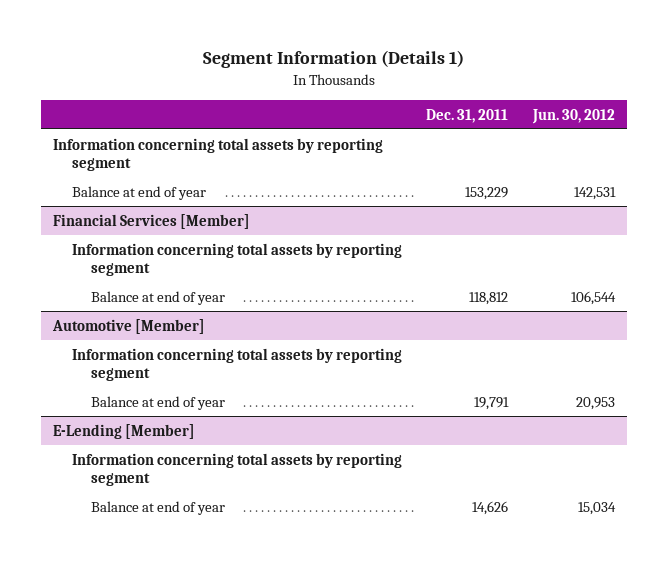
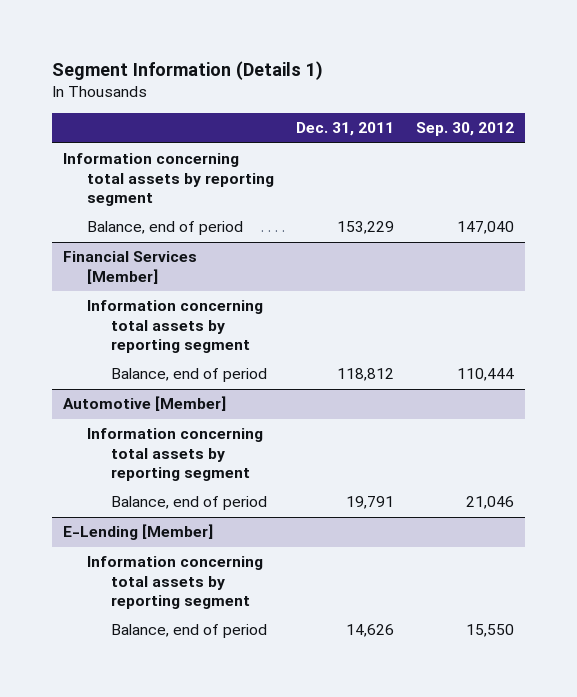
- | Dec. 31, 2011 | Jun. 30, 2012
+ | Dec. 31, 2011 | Sep. 30, 2012
- Balance at end of year | 153,229 | 142,531
+ Balance, end of period | 153,229 | 147,040
@ Financial Services [Member]
- Balance at end of year | 118,812 | 106,544
+ Balance, end of period | 118,812 | 110,444
@ Automotive [Member]
- Balance at end of year | 19,791 | 20,953
+ Balance, end of period | 19,791 | 21,046
@ E-Lending [Member]
- Balance at end of year | 14,626 | 15,034
+ Balance, end of period | 14,626 | 15,550

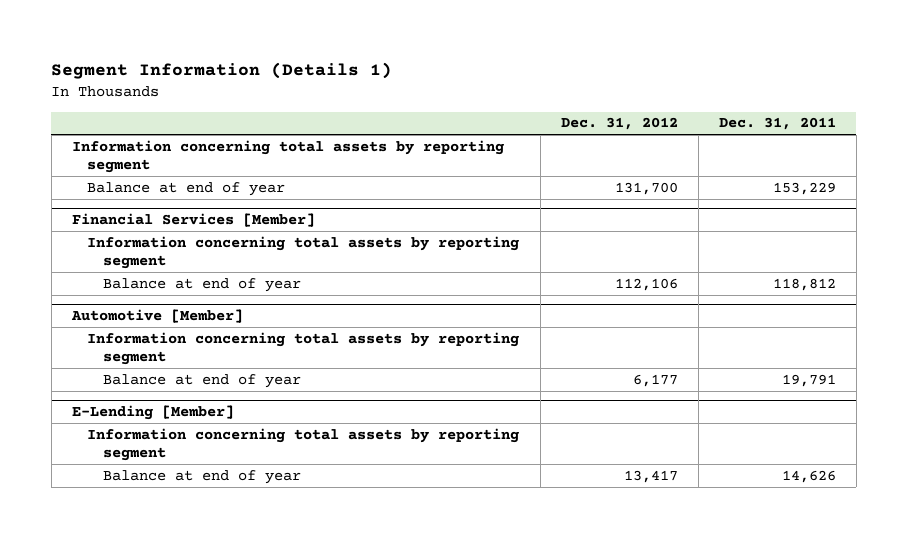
- | Dec. 31, 2011 | Sep. 30, 2012
+ | Dec. 31, 2012 | Dec. 31, 2011
- Balance, end of period | 153,229 | 147,040
+ Balance at end of year | 131,700 | 153,229
@ Financial Services [Member]
- Balance, end of period | 118,812 | 110,444
+ Balance at end of year | 112,106 | 118,812
@ Automotive [Member]
- Balance, end of period | 19,791 | 21,046
+ Balance at end of year | 6,177 | 19,791
@ E-Lending [Member]
- Balance, end of period | 14,626 | 15,550
+ Balance at end of year | 13,417 | 14,626

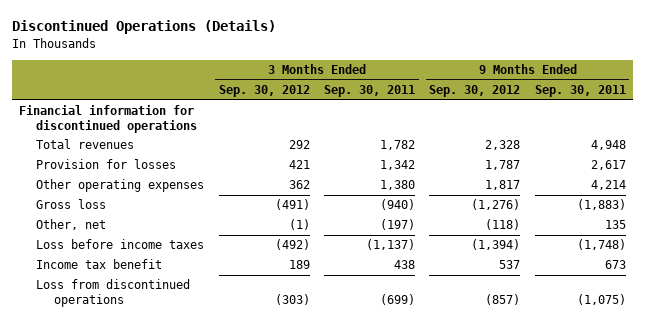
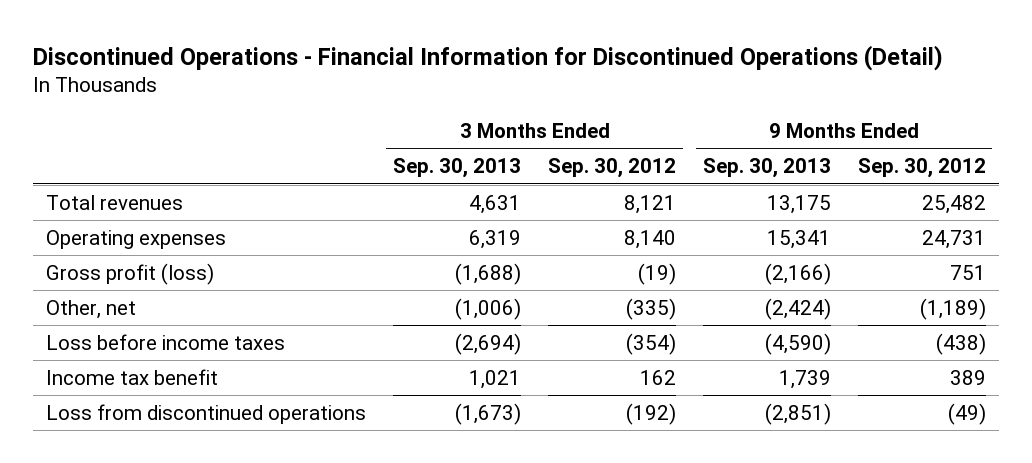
- Discontinued Operations (Details)
+ Discontinued Operations - Financial Information for Discontinued Operations (Detail)
- | 3 Months Ended Sep. 30, 2012 | 3 Months Ended Sep. 30, 2011 | 9 Months Ended Sep. 30, 2012 | 9 Months Ended Sep. 30, 2011
+ | 3 Months Ended Sep. 30, 2013 | 3 Months Ended Sep. 30, 2012 | 9 Months Ended Sep. 30, 2013 | 9 Months Ended Sep. 30, 2012
- Financial information for discontinued operations
- Total revenues | 292 | 1,782 | 2,328 | 4,948
- Provision for losses | 421 | 1,342 | 1,787 | 2,617
- Other operating expenses | 362 | 1,380 | 1,817 | 4,214
- Gross loss | (491) | (940) | (1,276) | (1,883)
- Other, net | (1) | (197) | (118) | 135
- Loss before income taxes | (492) | (1,137) | (1,394) | (1,748)
- Income tax benefit | 189 | 438 | 537 | 673
- Loss from discontinued operations | (303) | (699) | (857) | (1,075)
+ Total revenues | 4,631 | 8,121 | 13,175 | 25,482
+ Operating expenses | 6,319 | 8,140 | 15,341 | 24,731
+ Gross profit (loss) | (1,688) | (19) | (2,166) | 751
+ Other, net | (1,006) | (335) | (2,424) | (1,189)
+ Loss before income taxes | (2,694) | (354) | (4,590) | (438)
+ Income tax benefit | 1,021 | 162 | 1,739 | 389
+ Loss from discontinued operations | (1,673) | (192) | (2,851) | (49)

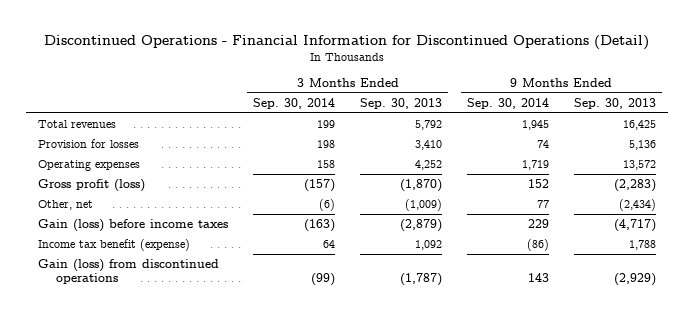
- | 3 Months Ended Sep. 30, 2013 | 3 Months Ended Sep. 30, 2012 | 9 Months Ended Sep. 30, 2013 | 9 Months Ended Sep. 30, 2012
+ | 3 Months Ended Sep. 30, 2014 | 3 Months Ended Sep. 30, 2013 | 9 Months Ended Sep. 30, 2014 | 9 Months Ended Sep. 30, 2013
- Total revenues | 4,631 | 8,121 | 13,175 | 25,482
- Operating expenses | 6,319 | 8,140 | 15,341 | 24,731
- Gross profit (loss) | (1,688) | (19) | (2,166) | 751
- Other, net | (1,006) | (335) | (2,424) | (1,189)
- Loss before income taxes | (2,694) | (354) | (4,590) | (438)
- Income tax benefit | 1,021 | 162 | 1,739 | 389
- Loss from discontinued operations | (1,673) | (192) | (2,851) | (49)
+ Total revenues | 199 | 5,792 | 1,945 | 16,425
+ Provision for losses | 198 | 3,410 | 74 | 5,136
+ Operating expenses | 158 | 4,252 | 1,719 | 13,572
+ Gross profit (loss) | (157) | (1,870) | 152 | (2,283)
+ Other, net | (6) | (1,009) | 77 | (2,434)
+ Gain (loss) before income taxes | (163) | (2,879) | 229 | (4,717)
+ Income tax benefit (expense) | 64 | 1,092 | (86) | 1,788
+ Gain (loss) from discontinued operations | (99) | (1,787) | 143 | (2,929)

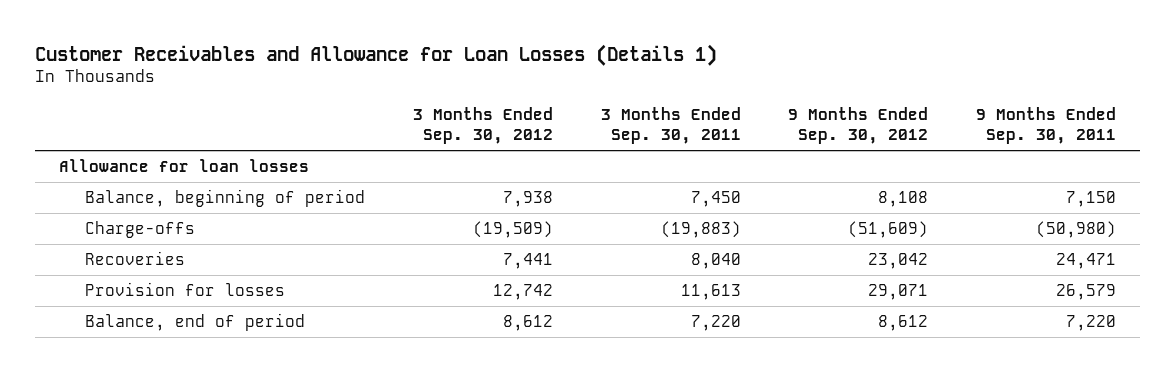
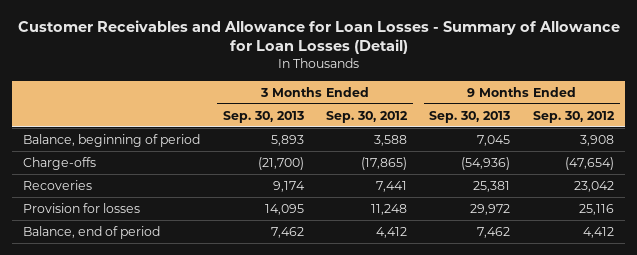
- Customer Receivables and Allowance for Loan Losses (Details 1)
+ Customer Receivables and Allowance for Loan Losses - Summary of Allowance for Loan Losses (Detail)
- | 3 Months Ended Sep. 30, 2012 | 3 Months Ended Sep. 30, 2011 | 9 Months Ended Sep. 30, 2012 | 9 Months Ended Sep. 30, 2011
+ | 3 Months Ended Sep. 30, 2013 | 3 Months Ended Sep. 30, 2012 | 9 Months Ended Sep. 30, 2013 | 9 Months Ended Sep. 30, 2012
- Allowance for loan losses
- Balance, beginning of period | 7,938 | 7,450 | 8,108 | 7,150
- Charge-offs | (19,509) | (19,883) | (51,609) | (50,980)
+ Balance, beginning of period | 5,893 | 3,588 | 7,045 | 3,908
+ Charge-offs | (21,700) | (17,865) | (54,936) | (47,654)
- Provision for losses | 12,742 | 11,613 | 29,071 | 26,579
- Balance, end of period | 8,612 | 7,220 | 8,612 | 7,220
+ Provision for losses | 14,095 | 11,248 | 29,972 | 25,116
+ Balance, end of period | 7,462 | 4,412 | 7,462 | 4,412

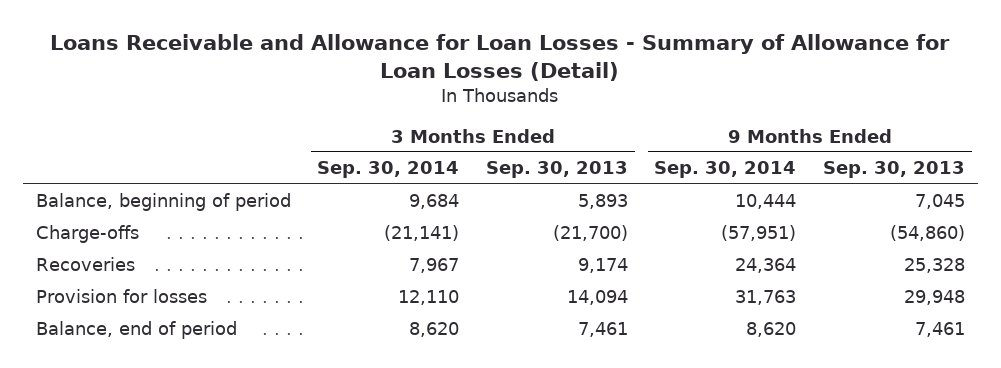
- Customer Receivables and Allowance for Loan Losses - Summary of Allowance for Loan Losses (Detail)
+ Loans Receivable and Allowance for Loan Losses - Summary of Allowance for Loan Losses (Detail)
- | 3 Months Ended Sep. 30, 2013 | 3 Months Ended Sep. 30, 2012 | 9 Months Ended Sep. 30, 2013 | 9 Months Ended Sep. 30, 2012
+ | 3 Months Ended Sep. 30, 2014 | 3 Months Ended Sep. 30, 2013 | 9 Months Ended Sep. 30, 2014 | 9 Months Ended Sep. 30, 2013
- Charge-offs | (21,700) | (17,865) | (54,936) | (47,654)
- Recoveries | 9,174 | 7,441 | 25,381 | 23,042
- Provision for losses | 14,095 | 11,248 | 29,972 | 25,116
- Balance, end of period | 7,462 | 4,412 | 7,462 | 4,412
+ Charge-offs | (21,141) | (21,700) | (57,951) | (54,860)
+ Recoveries | 7,967 | 9,174 | 24,364 | 25,328
+ Provision for losses | 12,110 | 14,094 | 31,763 | 29,948
+ Balance, end of period | 8,620 | 7,461 | 8,620 | 7,461

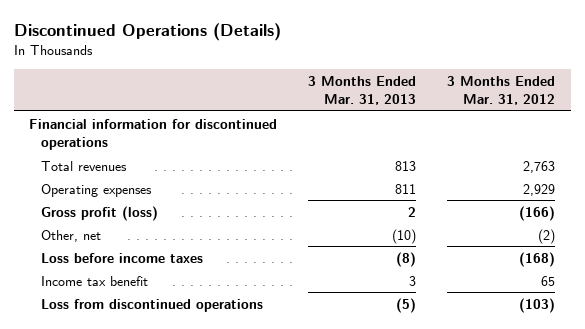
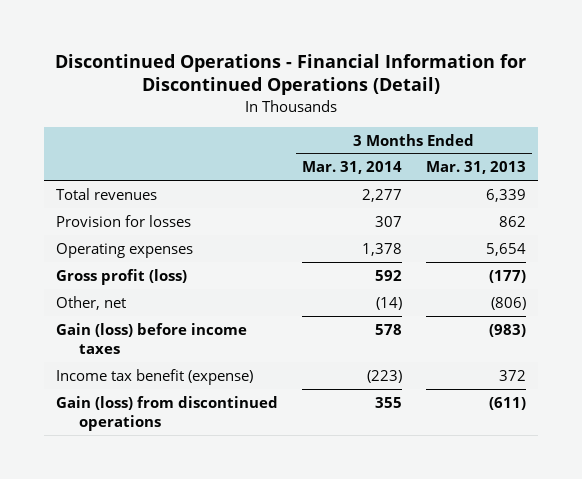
- Discontinued Operations (Details)
+ Discontinued Operations - Financial Information for Discontinued Operations (Detail)
- | 3 Months Ended Mar. 31, 2013 | 3 Months Ended Mar. 31, 2012
+ | 3 Months Ended Mar. 31, 2014 | 3 Months Ended Mar. 31, 2013
- Financial information for discontinued operations
- Total revenues | 813 | 2,763
- Operating expenses | 811 | 2,929
- Gross profit (loss) | 2 | (166)
- Other, net | (10) | (2)
- Loss before income taxes | (8) | (168)
- Income tax benefit | 3 | 65
- Loss from discontinued operations | (5) | (103)
+ Total revenues | 2,277 | 6,339
+ Provision for losses | 307 | 862
+ Operating expenses | 1,378 | 5,654
+ Gross profit (loss) | 592 | (177)
+ Other, net | (14) | (806)
+ Gain (loss) before income taxes | 578 | (983)
+ Income tax benefit (expense) | (223) | 372
+ Gain (loss) from discontinued operations | 355 | (611)

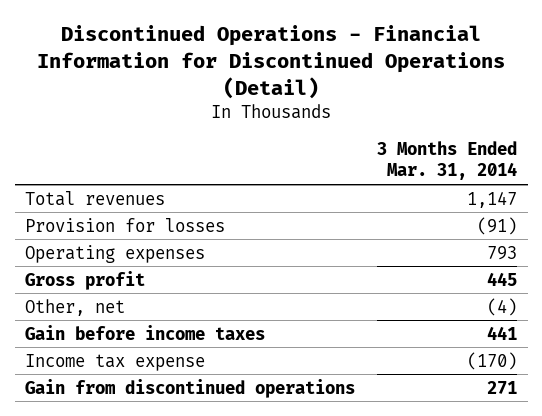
- | 3 Months Ended Mar. 31, 2014 | 3 Months Ended Mar. 31, 2013
+ | 3 Months Ended Mar. 31, 2014
- Total revenues | 2,277 | 6,339
- Provision for losses | 307 | 862
- Operating expenses | 1,378 | 5,654
- Gross profit (loss) | 592 | (177)
- Other, net | (14) | (806)
- Gain (loss) before income taxes | 578 | (983)
- Income tax benefit (expense) | (223) | 372
- Gain (loss) from discontinued operations | 355 | (611)
+ Total revenues | 1,147
+ Provision for losses | (91)
+ Operating expenses | 793
+ Gross profit | 445
+ Other, net | (4)
+ Gain before income taxes | 441
+ Income tax expense | (170)
+ Gain from discontinued operations | 271

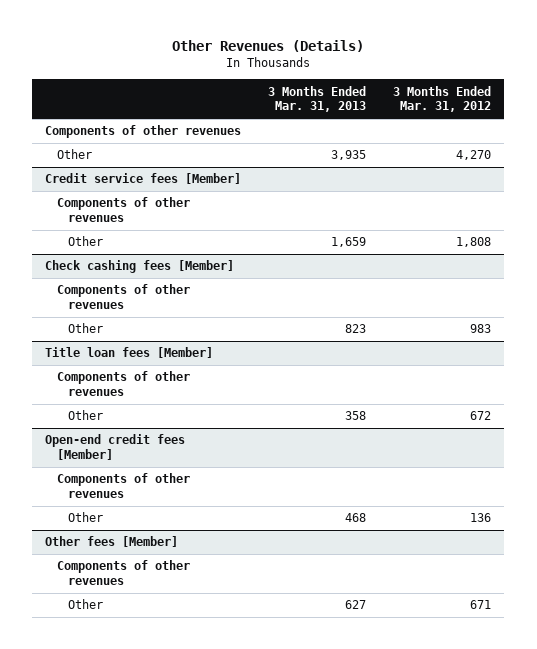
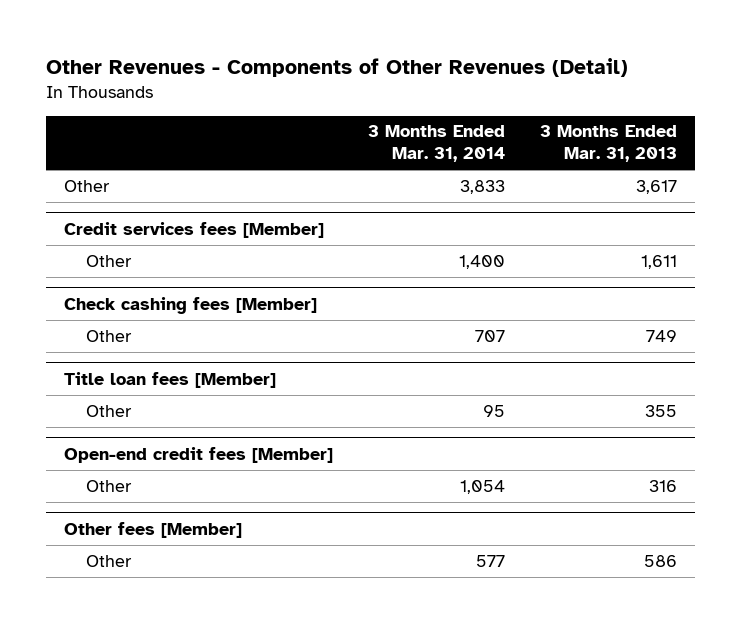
- Other Revenues (Details)
+ Other Revenues - Components of Other Revenues (Detail)
- | 3 Months Ended Mar. 31, 2013 | 3 Months Ended Mar. 31, 2012
+ | 3 Months Ended Mar. 31, 2014 | 3 Months Ended Mar. 31, 2013
- Components of other revenues
- Other | 3,935 | 4,270
- Credit service fees [Member]
- Components of other revenues
- Other | 1,659 | 1,808
+ Other | 3,833 | 3,617
+ Credit services fees [Member]
+ Other | 1,400 | 1,611
@ Check cashing fees [Member]
- Components of other revenues
- Other | 823 | 983
+ Other | 707 | 749
@ Title loan fees [Member]
- Components of other revenues
- Other | 358 | 672
+ Other | 95 | 355
@ Open-end credit fees [Member]
- Components of other revenues
- Other | 468 | 136
+ Other | 1,054 | 316
@ Other fees [Member]
- Components of other revenues
- Other | 627 | 671
+ Other | 577 | 586

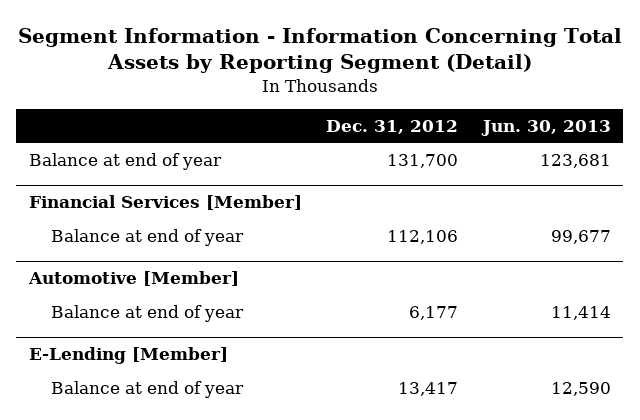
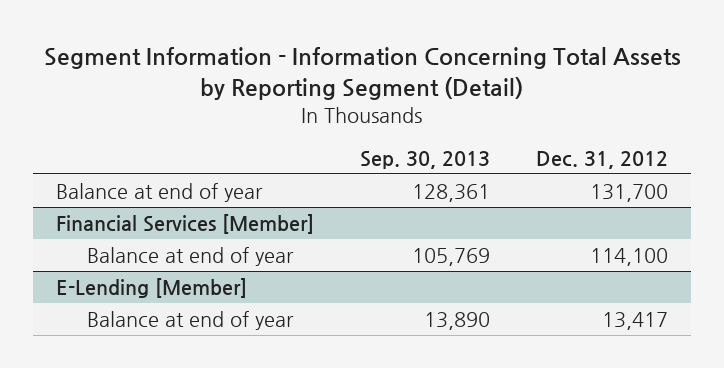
- | Dec. 31, 2012 | Jun. 30, 2013
+ | Sep. 30, 2013 | Dec. 31, 2012
@ Financial Services [Member]
- Balance at end of year | 112,106 | 99,677
- Automotive [Member]
- Balance at end of year | 6,177 | 11,414
@ Financial Services [Member]
+ Balance at end of year | 105,769 | 114,100

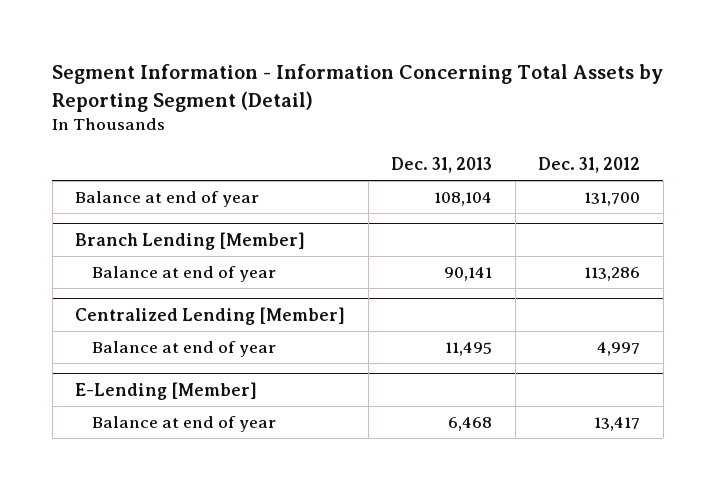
- | Sep. 30, 2013 | Dec. 31, 2012
+ | Dec. 31, 2013 | Dec. 31, 2012
- Financial Services [Member]
- Balance at end of year | 105,769 | 114,100
+ Branch Lending [Member]
+ Balance at end of year | 90,141 | 113,286
+ Centralized Lending [Member]
+ Balance at end of year | 11,495 | 4,997

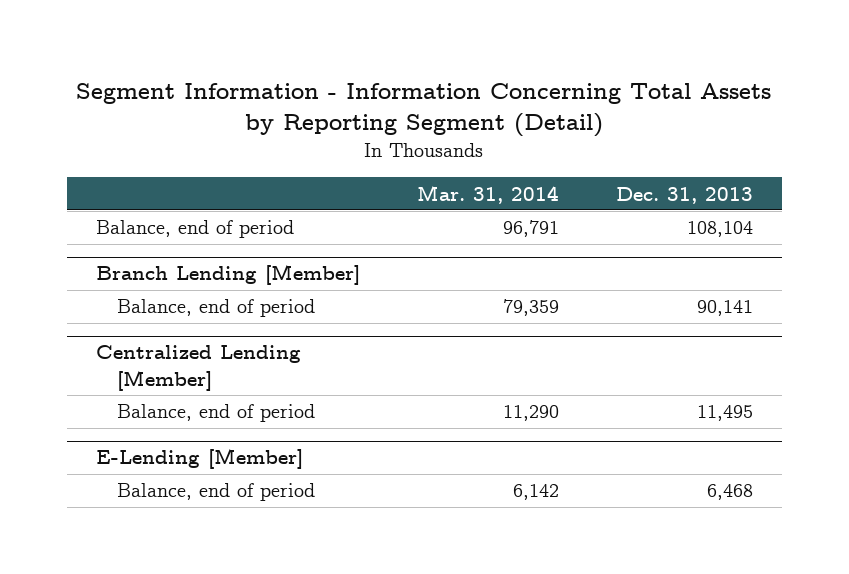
- | Dec. 31, 2013 | Dec. 31, 2012
+ | Mar. 31, 2014 | Dec. 31, 2013
- Balance at end of year | 108,104 | 131,700
+ Balance, end of period | 96,791 | 108,104
@ Branch Lending [Member]
- Balance at end of year | 90,141 | 113,286
+ Balance, end of period | 79,359 | 90,141
@ Centralized Lending [Member]
- Balance at end of year | 11,495 | 4,997
+ Balance, end of period | 11,290 | 11,495
@ E-Lending [Member]
- Balance at end of year | 6,468 | 13,417
+ Balance, end of period | 6,142 | 6,468

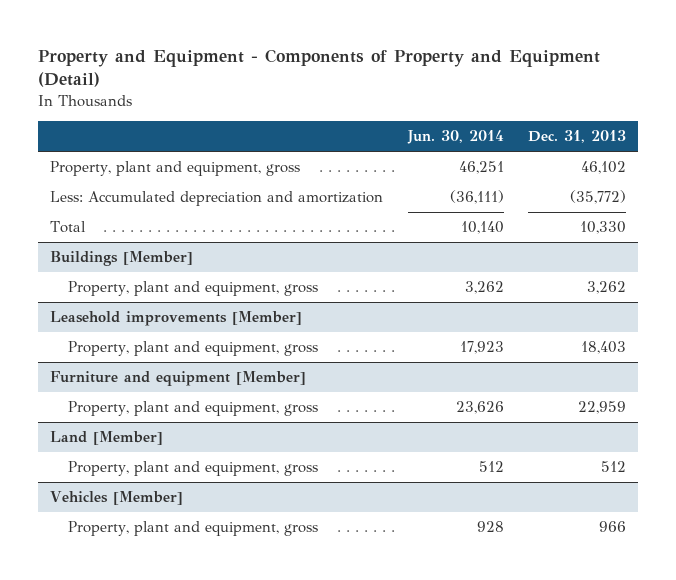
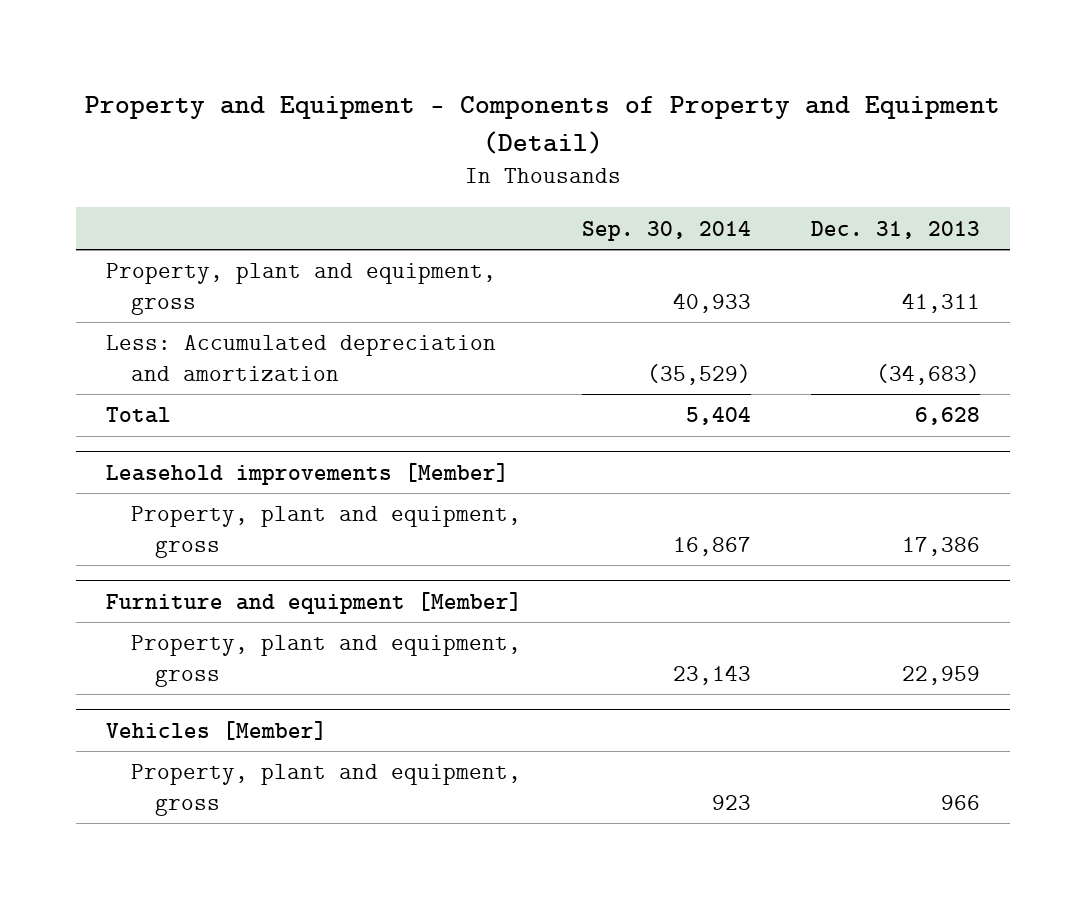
- | Jun. 30, 2014 | Dec. 31, 2013
+ | Sep. 30, 2014 | Dec. 31, 2013
- Property, plant and equipment, gross | 46,251 | 46,102
- Less: Accumulated depreciation and amortization | (36,111) | (35,772)
- Total | 10,140 | 10,330
- Buildings [Member]
- Property, plant and equipment, gross | 3,262 | 3,262
+ Property, plant and equipment, gross | 40,933 | 41,311
+ Less: Accumulated depreciation and amortization | (35,529) | (34,683)
+ Total | 5,404 | 6,628
@ Leasehold improvements [Member]
- Property, plant and equipment, gross | 17,923 | 18,403
+ Property, plant and equipment, gross | 16,867 | 17,386
- Land [Member]
- Property, plant and equipment, gross | 512 | 512

